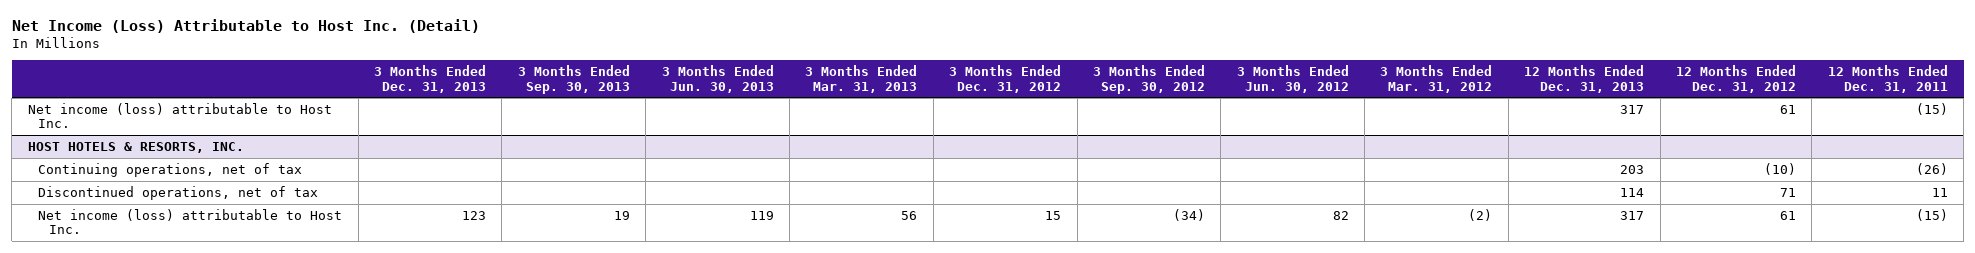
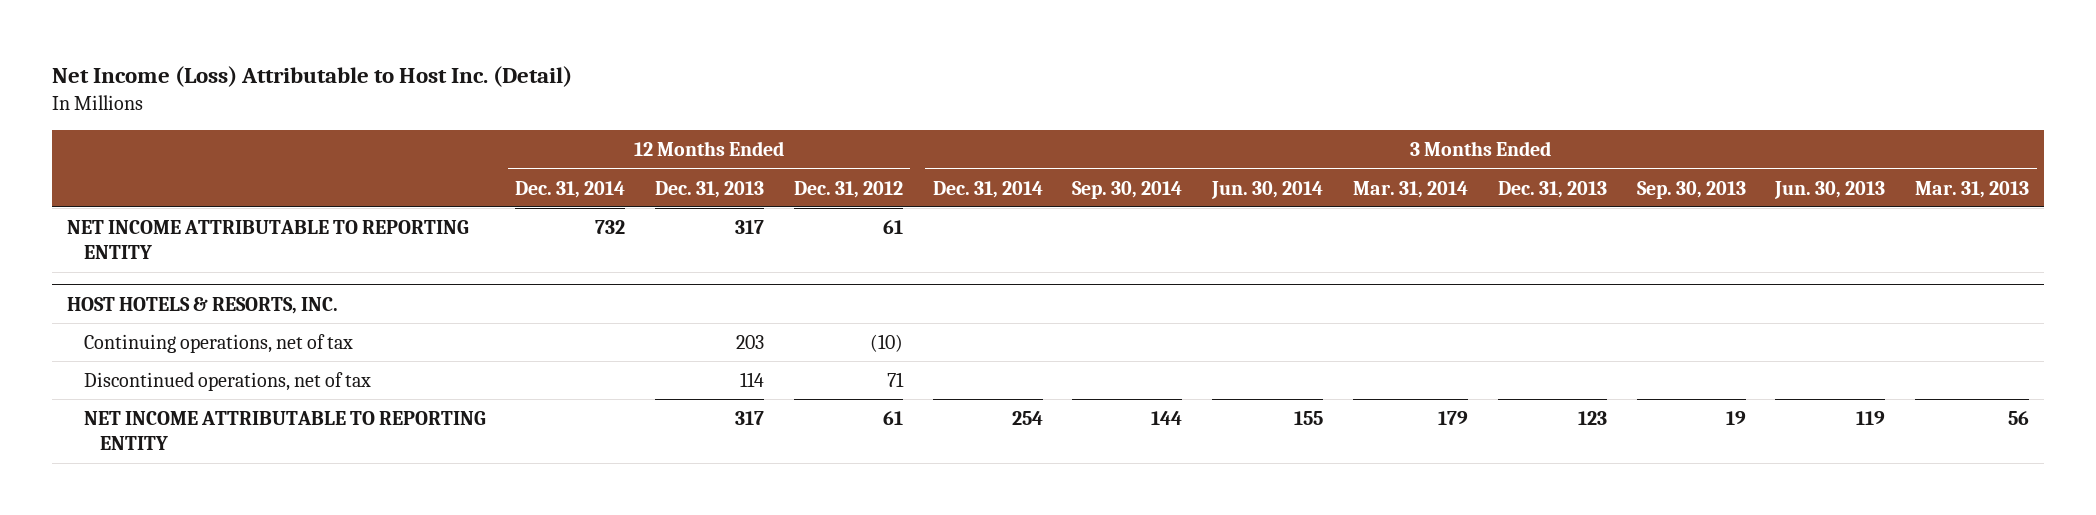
- | 3 Months Ended Dec. 31, 2013 | 3 Months Ended Sep. 30, 2013 | 3 Months Ended Jun. 30, 2013 | 3 Months Ended Mar. 31, 2013 | 3 Months Ended Dec. 31, 2012 | 3 Months Ended Sep. 30, 2012 | 3 Months Ended Jun. 30, 2012 | 3 Months Ended Mar. 31, 2012 | 12 Months Ended Dec. 31, 2013 | 12 Months Ended Dec. 31, 2012 | 12 Months Ended Dec. 31, 2011
+ | 12 Months Ended Dec. 31, 2014 | 12 Months Ended Dec. 31, 2013 | 12 Months Ended Dec. 31, 2012 | 3 Months Ended Dec. 31, 2014 | 3 Months Ended Sep. 30, 2014 | 3 Months Ended Jun. 30, 2014 | 3 Months Ended Mar. 31, 2014 | 3 Months Ended Dec. 31, 2013 | 3 Months Ended Sep. 30, 2013 | 3 Months Ended Jun. 30, 2013 | 3 Months Ended Mar. 31, 2013
- Net income (loss) attributable to Host Inc. | | | | | | | | | 317 | 61 | (15)
+ NET INCOME ATTRIBUTABLE TO REPORTING ENTITY | 732 | 317 | 61 | | | | | | | |
@ HOST HOTELS & RESORTS, INC.
- Net income (loss) attributable to Host Inc. | 123 | 19 | 119 | 56 | 15 | (34) | 82 | (2) | 317 | 61 | (15)
+ NET INCOME ATTRIBUTABLE TO REPORTING ENTITY | | 317 | 61 | 254 | 144 | 155 | 179 | 123 | 19 | 119 | 56

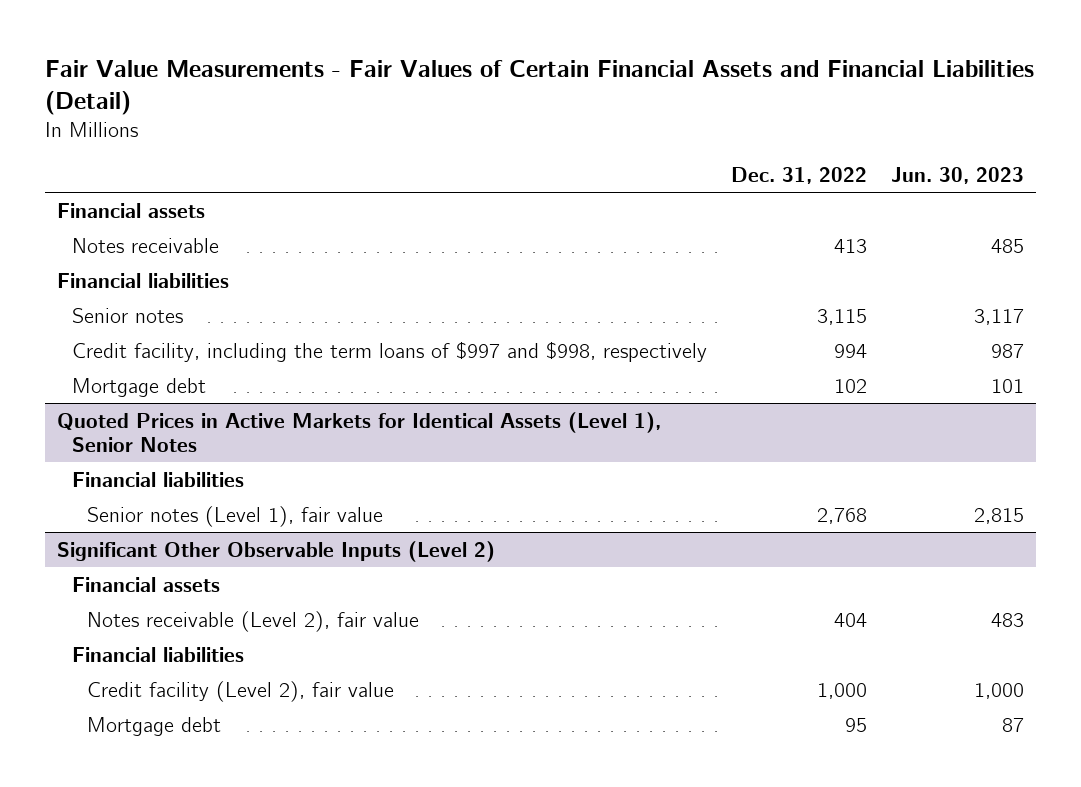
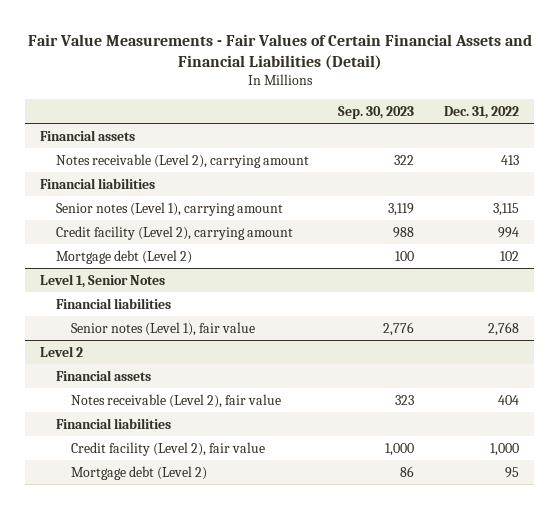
- | Dec. 31, 2022 | Jun. 30, 2023
+ | Sep. 30, 2023 | Dec. 31, 2022
- Notes receivable | 413 | 485
+ Notes receivable (Level 2), carrying amount | 322 | 413
- Senior notes | 3,115 | 3,117
- Credit facility, including the term loans of $997 and $998, respectively | 994 | 987
- Mortgage debt | 102 | 101
- Quoted Prices in Active Markets for Identical Assets (Level 1), Senior Notes
+ Senior notes (Level 1), carrying amount | 3,119 | 3,115
+ Credit facility (Level 2), carrying amount | 988 | 994
+ Mortgage debt (Level 2) | 100 | 102
+ Level 1, Senior Notes
- Significant Other Observable Inputs (Level 2)
+ Level 2
- Mortgage debt | 95 | 87
+ Mortgage debt (Level 2) | 86 | 95

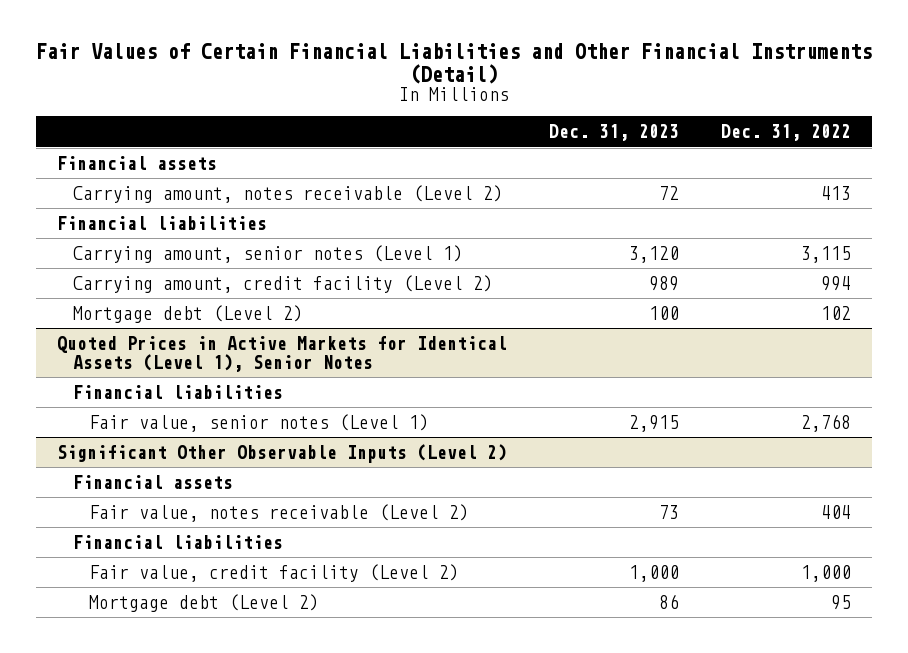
- Fair Value Measurements - Fair Values of Certain Financial Assets and Financial Liabilities (Detail)
+ Fair Values of Certain Financial Liabilities and Other Financial Instruments (Detail)
- | Sep. 30, 2023 | Dec. 31, 2022
+ | Dec. 31, 2023 | Dec. 31, 2022
- Notes receivable (Level 2), carrying amount | 322 | 413
+ Carrying amount, notes receivable (Level 2) | 72 | 413
- Senior notes (Level 1), carrying amount | 3,119 | 3,115
- Credit facility (Level 2), carrying amount | 988 | 994
+ Carrying amount, senior notes (Level 1) | 3,120 | 3,115
+ Carrying amount, credit facility (Level 2) | 989 | 994
- Level 1, Senior Notes
+ Quoted Prices in Active Markets for Identical Assets (Level 1), Senior Notes
- Senior notes (Level 1), fair value | 2,776 | 2,768
- Level 2
+ Fair value, senior notes (Level 1) | 2,915 | 2,768
+ Significant Other Observable Inputs (Level 2)
- Notes receivable (Level 2), fair value | 323 | 404
+ Fair value, notes receivable (Level 2) | 73 | 404
- Credit facility (Level 2), fair value | 1,000 | 1,000
+ Fair value, credit facility (Level 2) | 1,000 | 1,000

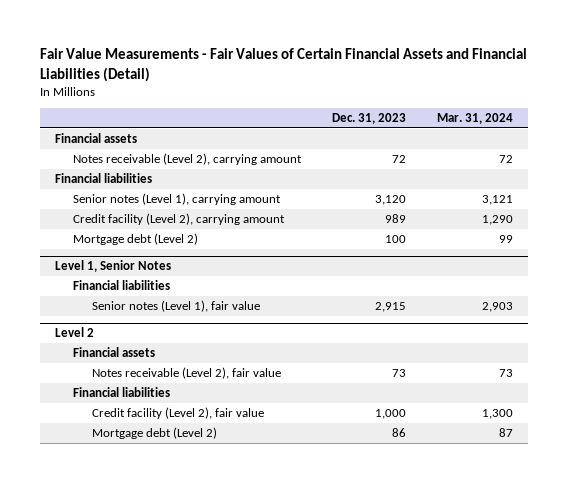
- Fair Values of Certain Financial Liabilities and Other Financial Instruments (Detail)
+ Fair Value Measurements - Fair Values of Certain Financial Assets and Financial Liabilities (Detail)
- | Dec. 31, 2023 | Dec. 31, 2022
+ | Dec. 31, 2023 | Mar. 31, 2024
- Carrying amount, notes receivable (Level 2) | 72 | 413
+ Notes receivable (Level 2), carrying amount | 72 | 72
- Carrying amount, senior notes (Level 1) | 3,120 | 3,115
- Carrying amount, credit facility (Level 2) | 989 | 994
+ Senior notes (Level 1), carrying amount | 3,120 | 3,121
+ Credit facility (Level 2), carrying amount | 989 | 1,290
- Quoted Prices in Active Markets for Identical Assets (Level 1), Senior Notes
+ Level 1, Senior Notes
- Fair value, senior notes (Level 1) | 2,915 | 2,768
- Significant Other Observable Inputs (Level 2)
+ Senior notes (Level 1), fair value | 2,915 | 2,903
+ Level 2
- Fair value, notes receivable (Level 2) | 73 | 404
+ Notes receivable (Level 2), fair value | 73 | 73
- Fair value, credit facility (Level 2) | 1,000 | 1,000
+ Credit facility (Level 2), fair value | 1,000 | 1,300

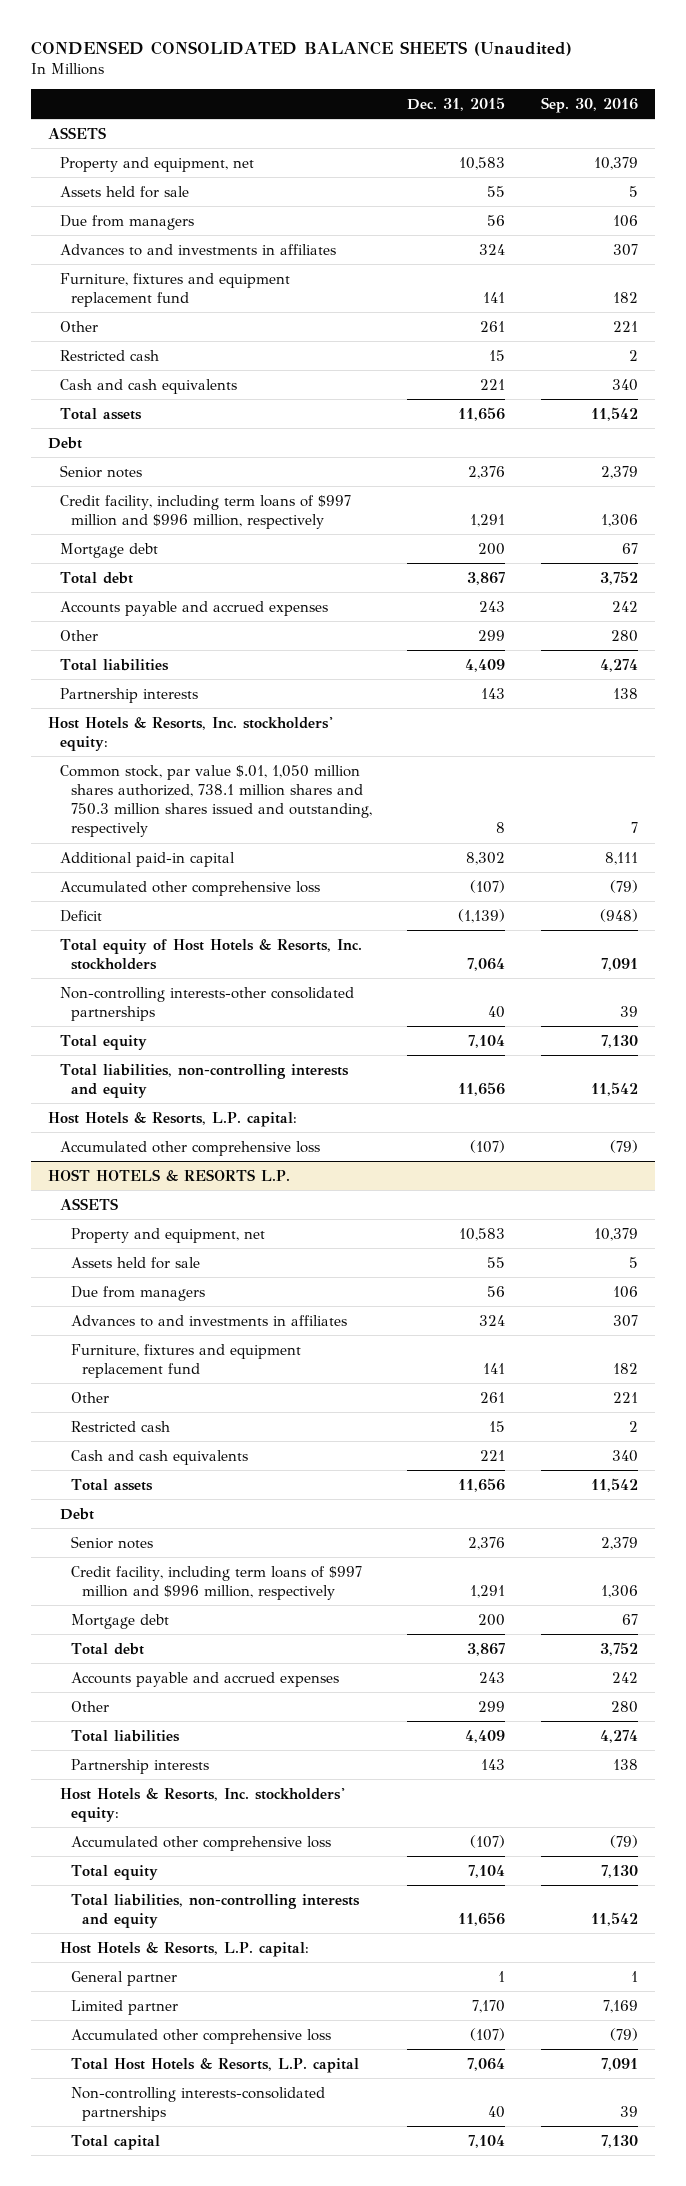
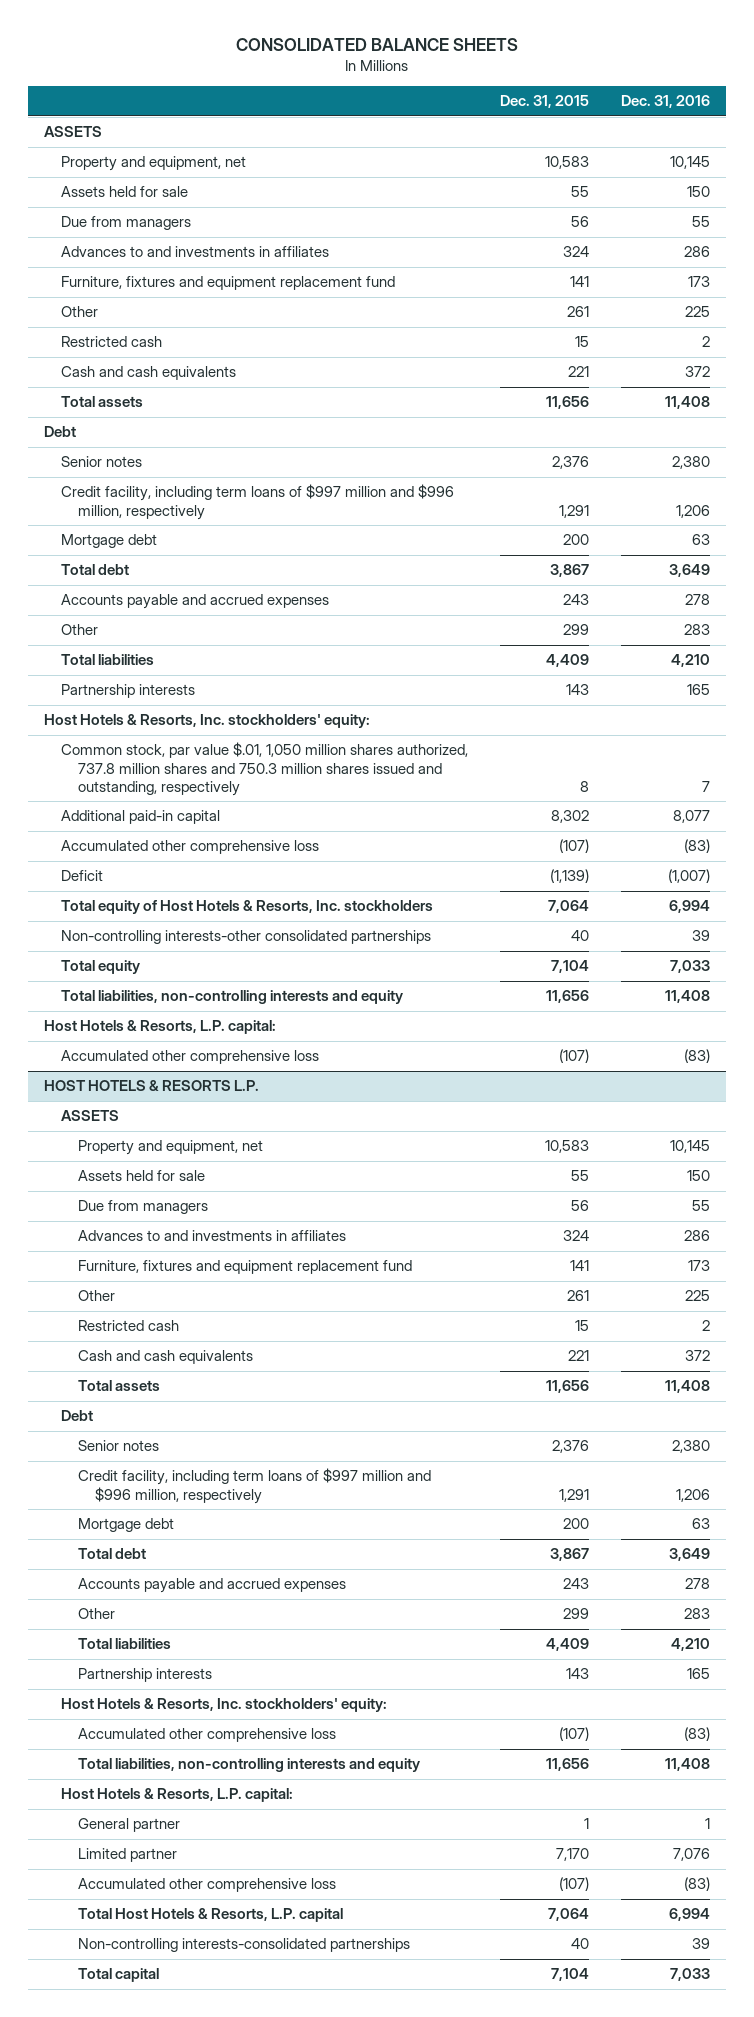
- CONDENSED CONSOLIDATED BALANCE SHEETS (Unaudited)
+ CONSOLIDATED BALANCE SHEETS
- | Dec. 31, 2015 | Sep. 30, 2016
+ | Dec. 31, 2015 | Dec. 31, 2016
- Common stock, par value $.01, 1,050 million shares authorized, 738.1 million shares and 750.3 million shares issued and outstanding, respectively | 8 | 7
+ Common stock, par value $.01, 1,050 million shares authorized, 737.8 million shares and 750.3 million shares issued and outstanding, respectively | 8 | 7
@ HOST HOTELS & RESORTS L.P.
- Total equity | 7,104 | 7,130

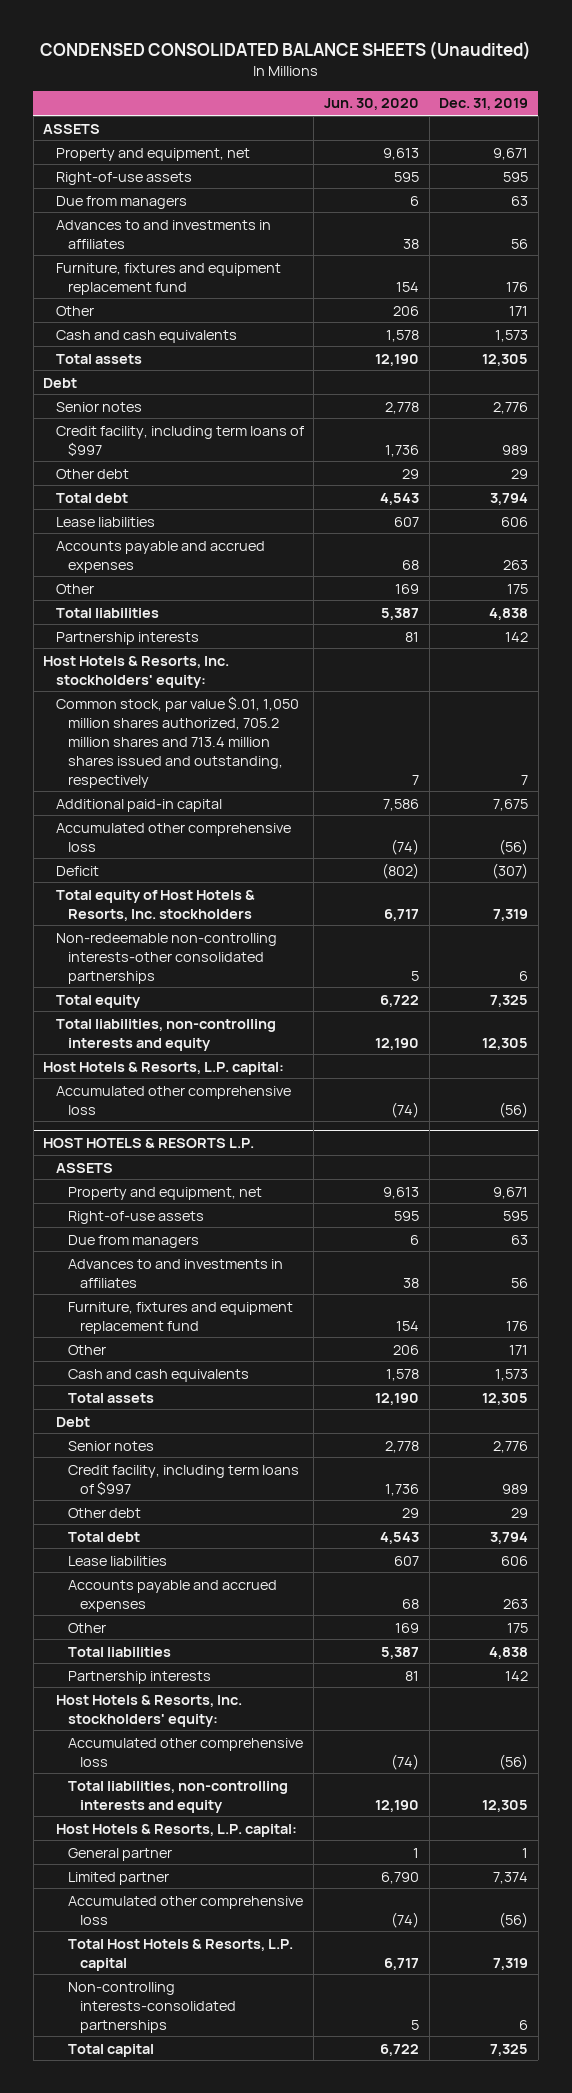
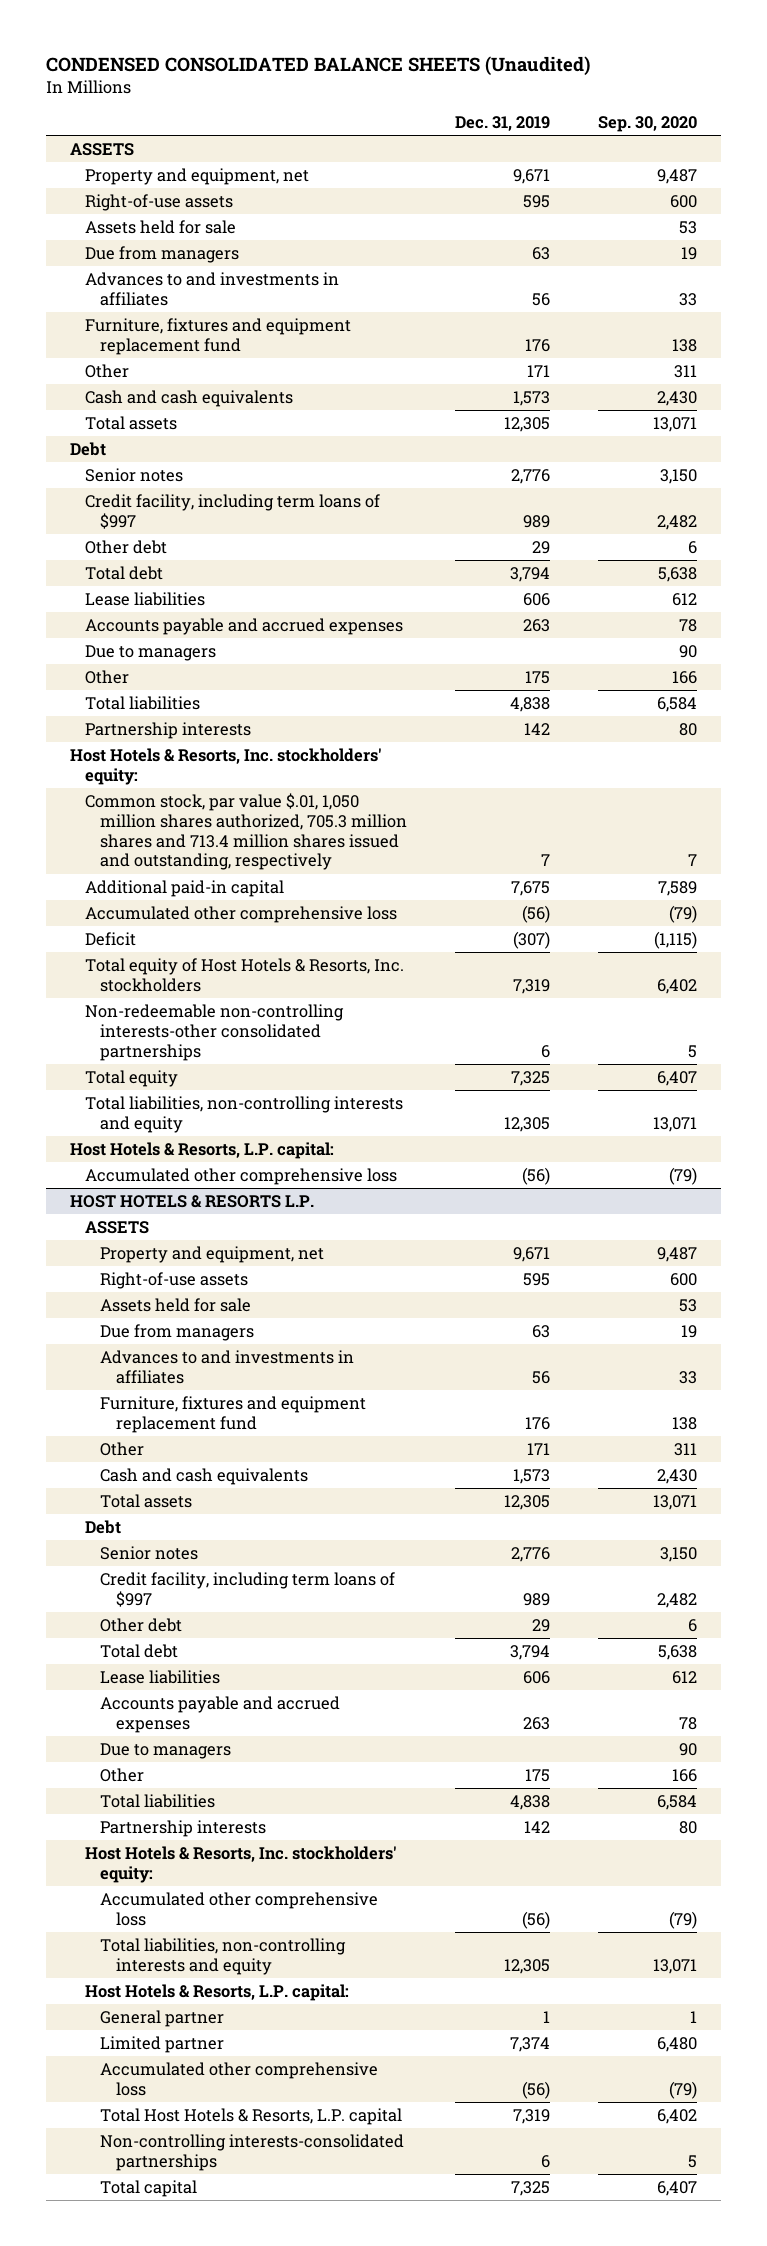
- | Jun. 30, 2020 | Dec. 31, 2019
+ | Dec. 31, 2019 | Sep. 30, 2020
+ Assets held for sale | | 53
+ Due to managers | | 90
- Common stock, par value $.01, 1,050 million shares authorized, 705.2 million shares and 713.4 million shares issued and outstanding, respectively | 7 | 7
+ Common stock, par value $.01, 1,050 million shares authorized, 705.3 million shares and 713.4 million shares issued and outstanding, respectively | 7 | 7
@ HOST HOTELS & RESORTS L.P.
+ Assets held for sale | | 53
+ Due to managers | | 90

